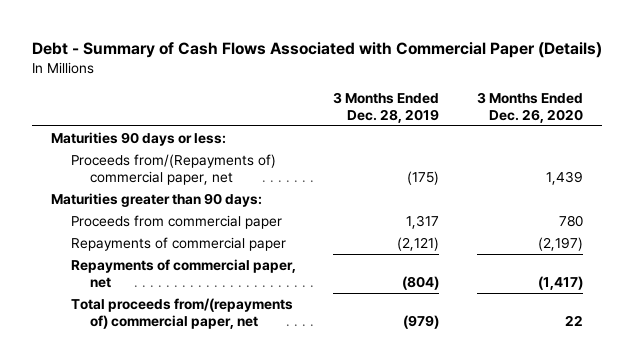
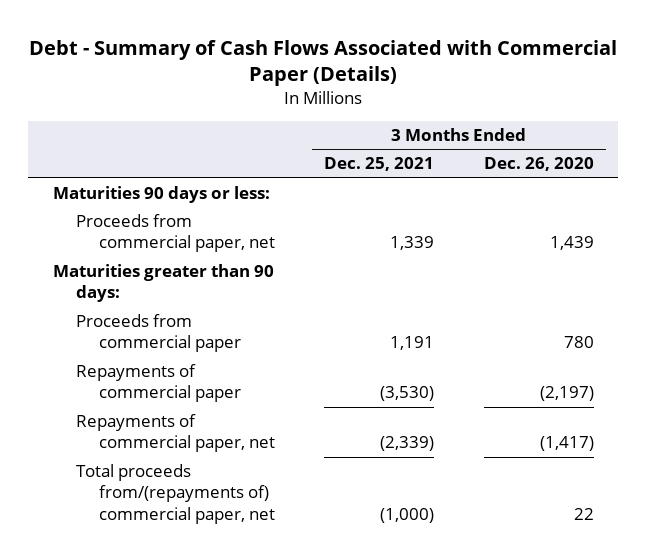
- | 3 Months Ended Dec. 28, 2019 | 3 Months Ended Dec. 26, 2020
+ | 3 Months Ended Dec. 25, 2021 | 3 Months Ended Dec. 26, 2020
- Proceeds from/(Repayments of) commercial paper, net | (175) | 1,439
+ Proceeds from commercial paper, net | 1,339 | 1,439

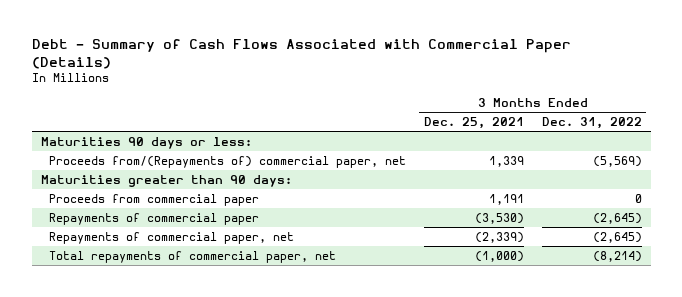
- | 3 Months Ended Dec. 25, 2021 | 3 Months Ended Dec. 26, 2020
+ | 3 Months Ended Dec. 25, 2021 | 3 Months Ended Dec. 31, 2022
- Proceeds from commercial paper, net | 1,339 | 1,439
+ Proceeds from/(Repayments of) commercial paper, net | 1,339 | (5,569)
- Total proceeds from/(repayments of) commercial paper, net | (1,000) | 22
+ Total repayments of commercial paper, net | (1,000) | (8,214)

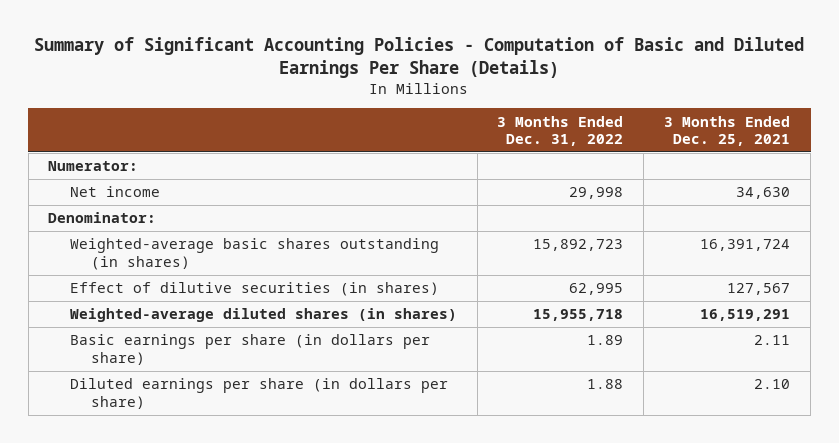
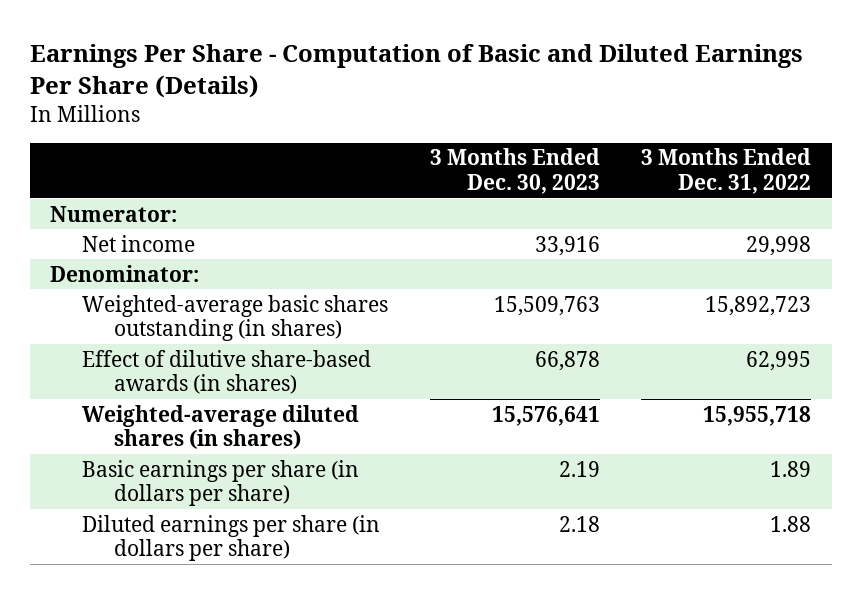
- Summary of Significant Accounting Policies - Computation of Basic and Diluted Earnings Per Share (Details)
+ Earnings Per Share - Computation of Basic and Diluted Earnings Per Share (Details)
- | 3 Months Ended Dec. 31, 2022 | 3 Months Ended Dec. 25, 2021
+ | 3 Months Ended Dec. 30, 2023 | 3 Months Ended Dec. 31, 2022
- Effect of dilutive securities (in shares) | 62,995 | 127,567
+ Effect of dilutive share-based awards (in shares) | 66,878 | 62,995

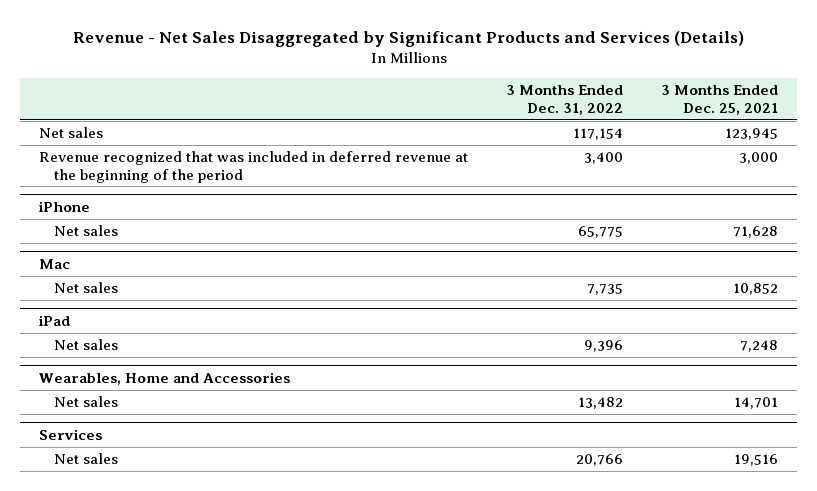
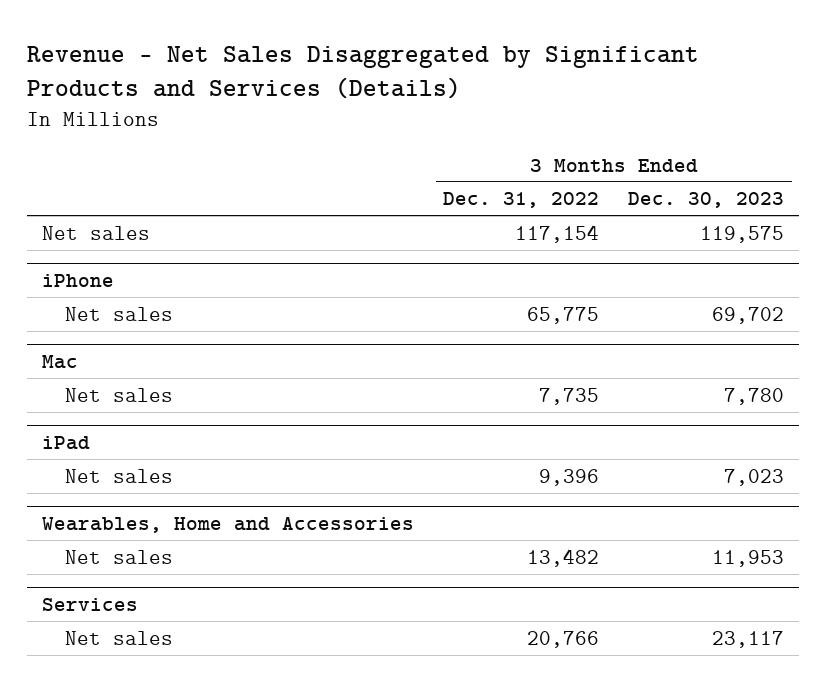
- | 3 Months Ended Dec. 31, 2022 | 3 Months Ended Dec. 25, 2021
+ | 3 Months Ended Dec. 31, 2022 | 3 Months Ended Dec. 30, 2023
- Revenue recognized that was included in deferred revenue at the beginning of the period | 3,400 | 3,000

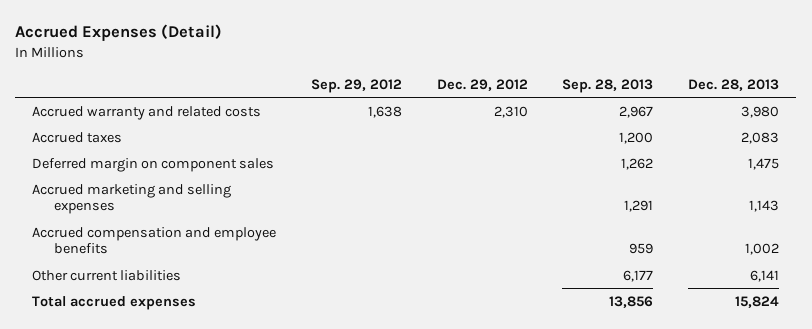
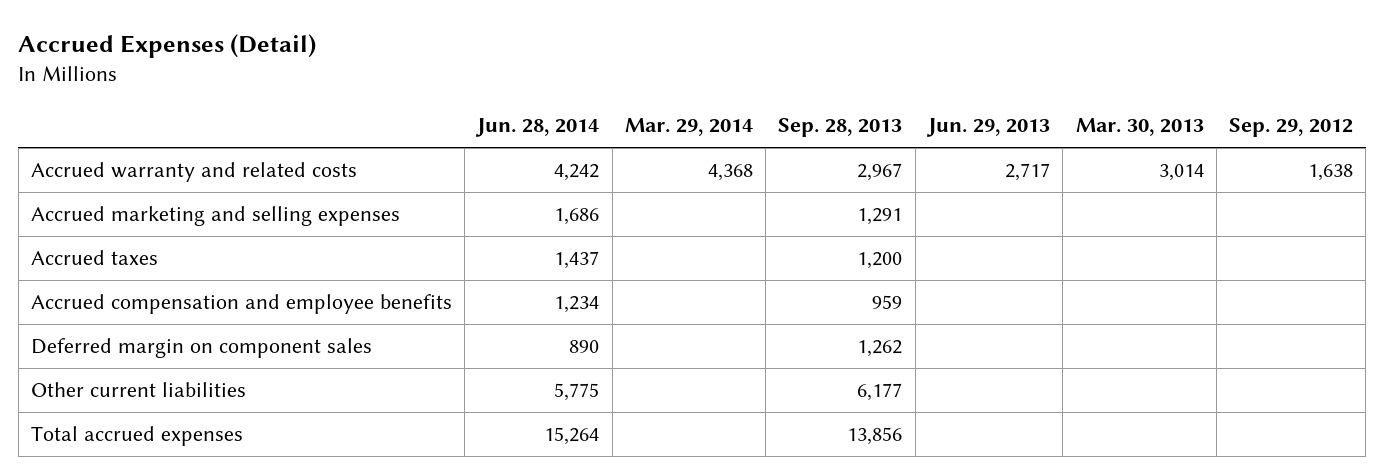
- | Sep. 29, 2012 | Dec. 29, 2012 | Sep. 28, 2013 | Dec. 28, 2013
+ | Jun. 28, 2014 | Mar. 29, 2014 | Sep. 28, 2013 | Jun. 29, 2013 | Mar. 30, 2013 | Sep. 29, 2012
moved down: Accrued taxes | 1,437 | | 1,200 | | |
moved down: Deferred margin on component sales | 890 | | 1,262 | | |

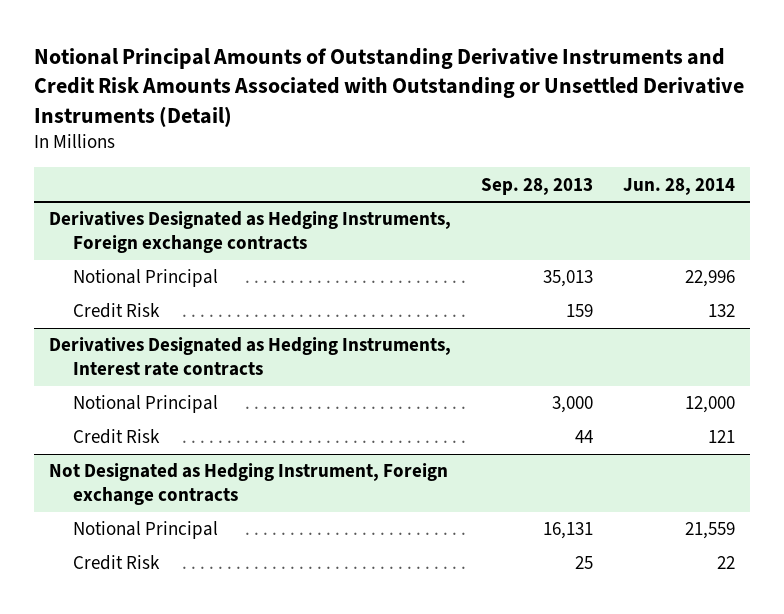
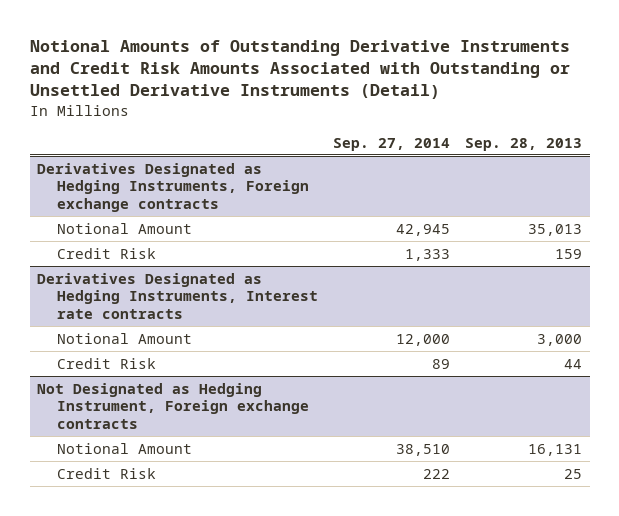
- Notional Principal Amounts of Outstanding Derivative Instruments and Credit Risk Amounts Associated with Outstanding or Unsettled Derivative Instruments (Detail)
+ Notional Amounts of Outstanding Derivative Instruments and Credit Risk Amounts Associated with Outstanding or Unsettled Derivative Instruments (Detail)
- | Sep. 28, 2013 | Jun. 28, 2014
+ | Sep. 27, 2014 | Sep. 28, 2013
@ Derivatives Designated as Hedging Instruments, Foreign exchange contracts
- Notional Principal | 35,013 | 22,996
+ Notional Amount | 42,945 | 35,013
@ Derivatives Designated as Hedging Instruments, Interest rate contracts
- Notional Principal | 3,000 | 12,000
+ Notional Amount | 12,000 | 3,000
@ Not Designated as Hedging Instrument, Foreign exchange contracts
- Notional Principal | 16,131 | 21,559
+ Notional Amount | 38,510 | 16,131

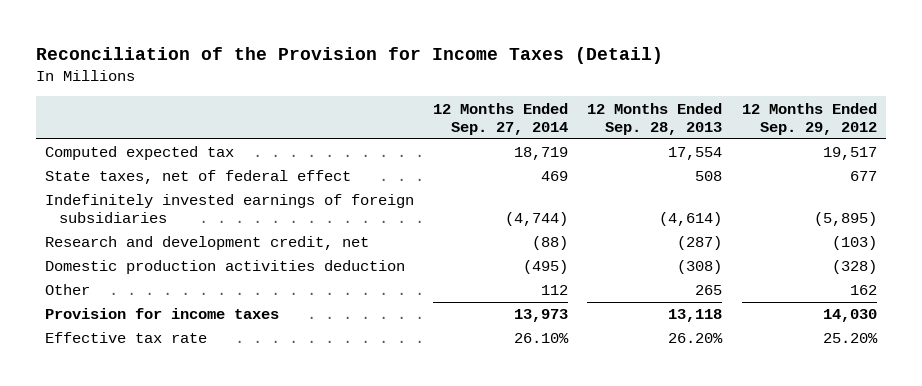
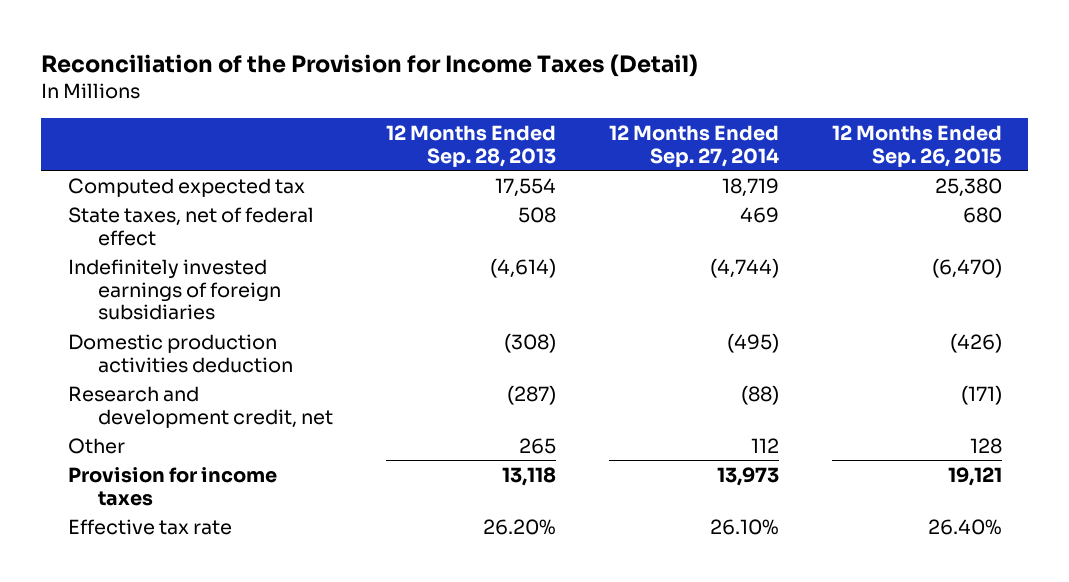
- | 12 Months Ended Sep. 27, 2014 | 12 Months Ended Sep. 28, 2013 | 12 Months Ended Sep. 29, 2012
+ | 12 Months Ended Sep. 28, 2013 | 12 Months Ended Sep. 27, 2014 | 12 Months Ended Sep. 26, 2015
moved down: Research and development credit, net | (287) | (88) | (171)

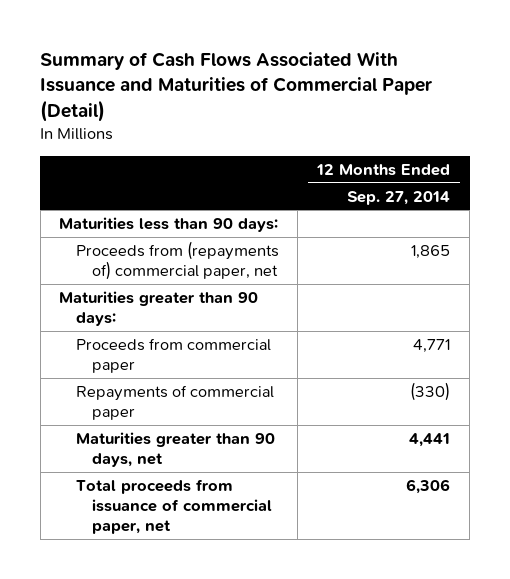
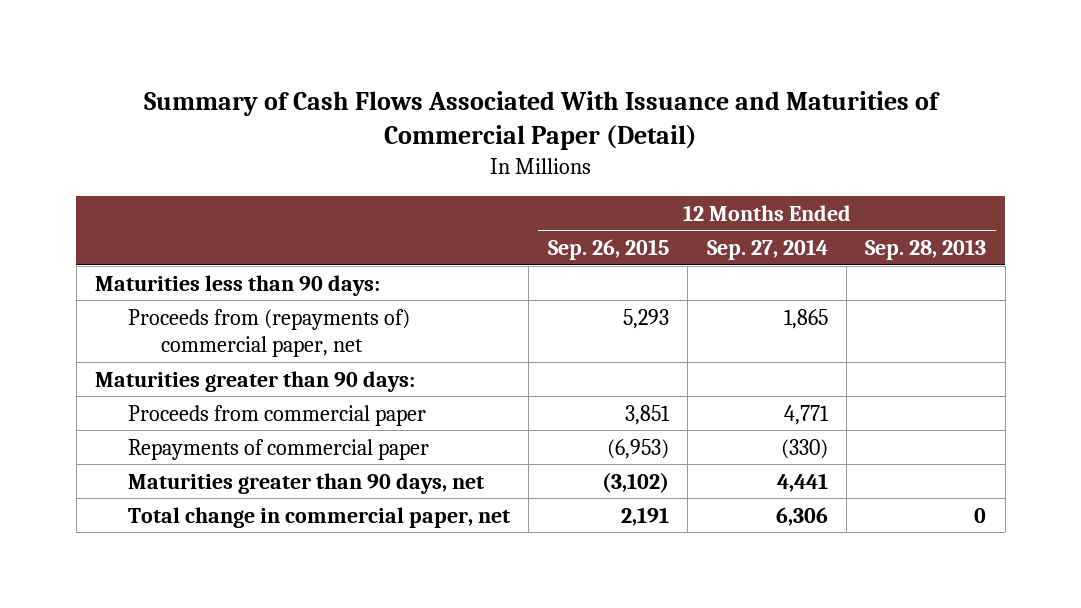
- | 12 Months Ended Sep. 27, 2014
+ | 12 Months Ended Sep. 26, 2015 | 12 Months Ended Sep. 27, 2014 | 12 Months Ended Sep. 28, 2013
- Total proceeds from issuance of commercial paper, net | 6,306
+ Total change in commercial paper, net | 2,191 | 6,306 | 0

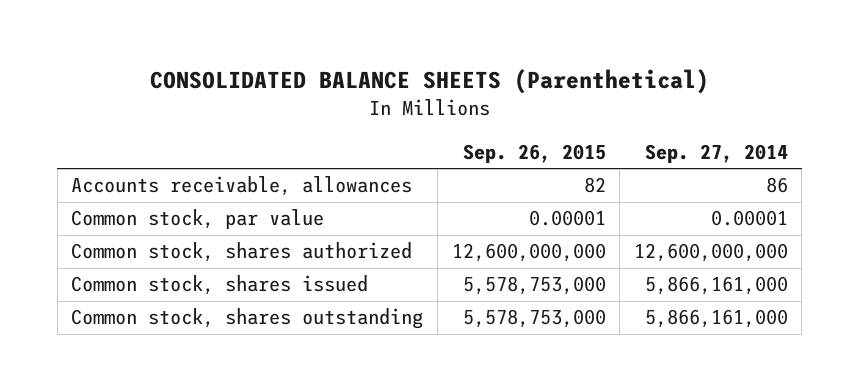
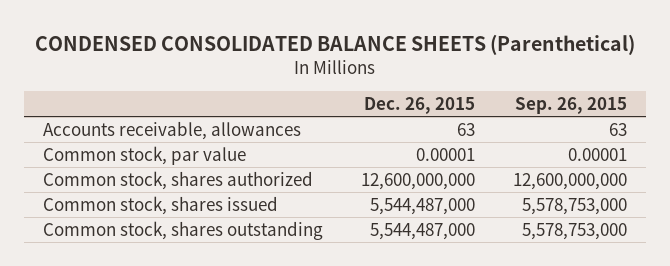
- CONSOLIDATED BALANCE SHEETS (Parenthetical)
+ CONDENSED CONSOLIDATED BALANCE SHEETS (Parenthetical)
- | Sep. 26, 2015 | Sep. 27, 2014
+ | Dec. 26, 2015 | Sep. 26, 2015
- Accounts receivable, allowances | 82 | 86
+ Accounts receivable, allowances | 63 | 63

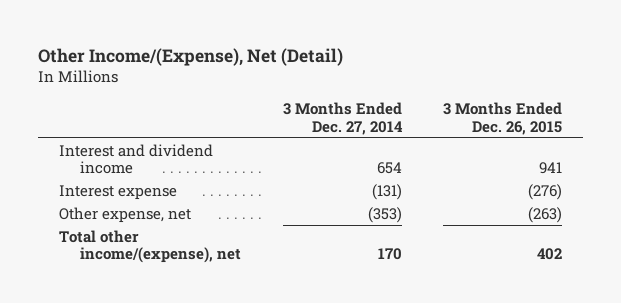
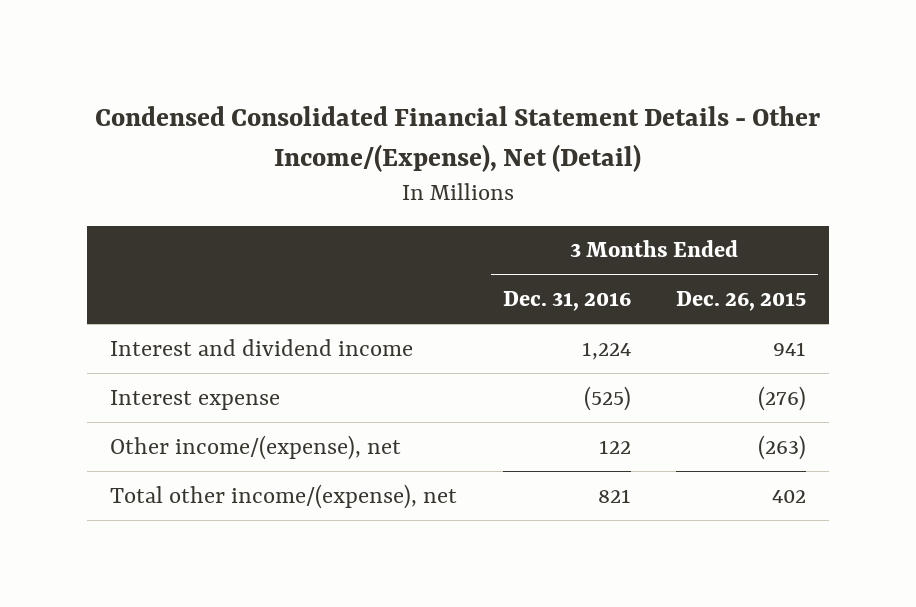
- Other Income/(Expense), Net (Detail)
+ Condensed Consolidated Financial Statement Details - Other Income/(Expense), Net (Detail)
- | 3 Months Ended Dec. 27, 2014 | 3 Months Ended Dec. 26, 2015
+ | 3 Months Ended Dec. 31, 2016 | 3 Months Ended Dec. 26, 2015
- Other expense, net | (353) | (263)
+ Other income/(expense), net | 122 | (263)

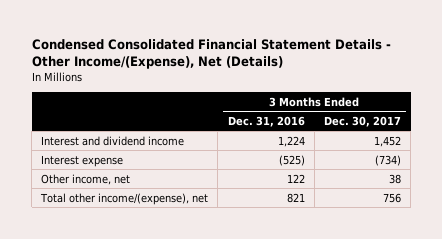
- Condensed Consolidated Financial Statement Details - Other Income/(Expense), Net (Detail)
+ Condensed Consolidated Financial Statement Details - Other Income/(Expense), Net (Details)
- | 3 Months Ended Dec. 31, 2016 | 3 Months Ended Dec. 26, 2015
+ | 3 Months Ended Dec. 31, 2016 | 3 Months Ended Dec. 30, 2017
- Other income/(expense), net | 122 | (263)
+ Other income, net | 122 | 38

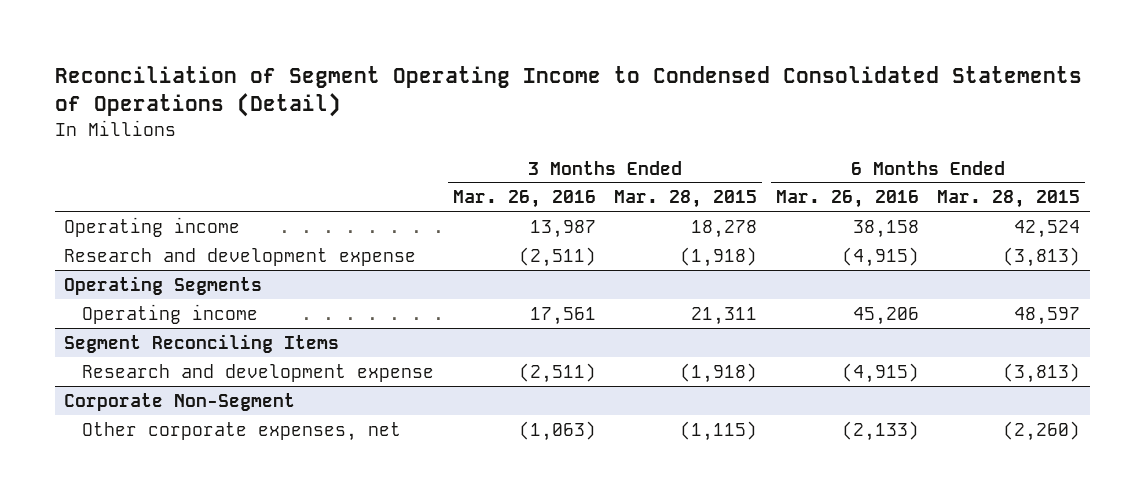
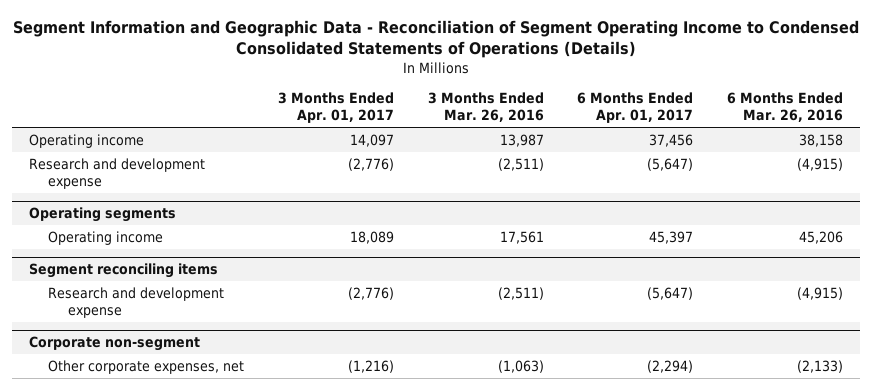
- Reconciliation of Segment Operating Income to Condensed Consolidated Statements of Operations (Detail)
+ Segment Information and Geographic Data - Reconciliation of Segment Operating Income to Condensed Consolidated Statements of Operations (Details)
- | 3 Months Ended Mar. 26, 2016 | 3 Months Ended Mar. 28, 2015 | 6 Months Ended Mar. 26, 2016 | 6 Months Ended Mar. 28, 2015
+ | 3 Months Ended Apr. 01, 2017 | 3 Months Ended Mar. 26, 2016 | 6 Months Ended Apr. 01, 2017 | 6 Months Ended Mar. 26, 2016
- Operating Segments
+ Operating segments
- Segment Reconciling Items
+ Segment reconciling items
- Corporate Non-Segment
+ Corporate non-segment

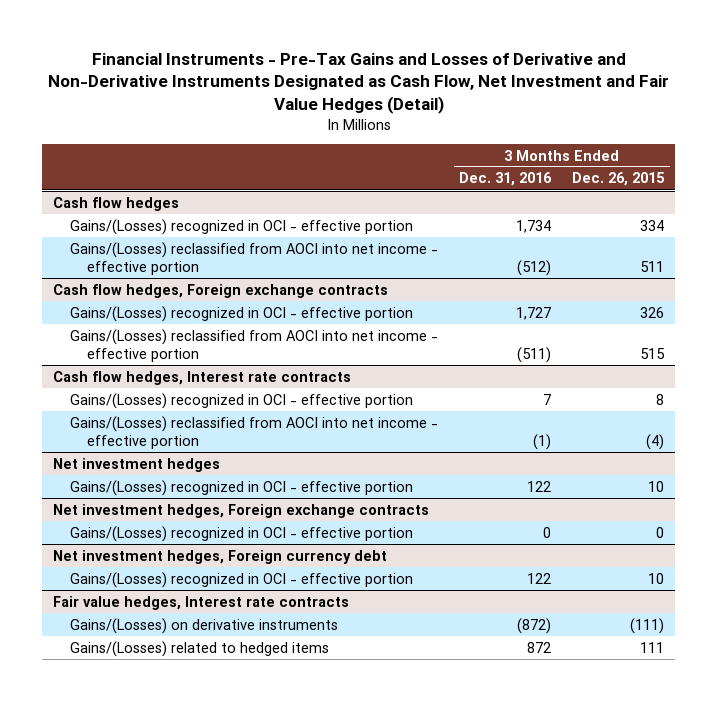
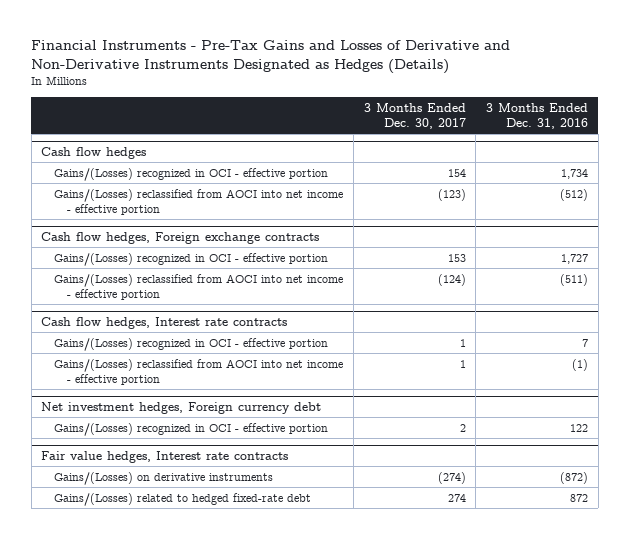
- Financial Instruments - Pre-Tax Gains and Losses of Derivative and Non-Derivative Instruments Designated as Cash Flow, Net Investment and Fair Value Hedges (Detail)
+ Financial Instruments - Pre-Tax Gains and Losses of Derivative and Non-Derivative Instruments Designated as Hedges (Details)
- | 3 Months Ended Dec. 31, 2016 | 3 Months Ended Dec. 26, 2015
+ | 3 Months Ended Dec. 30, 2017 | 3 Months Ended Dec. 31, 2016
- Net investment hedges
- Gains/(Losses) recognized in OCI - effective portion | 122 | 10
- Net investment hedges, Foreign exchange contracts
- Gains/(Losses) recognized in OCI - effective portion | 0 | 0
@ Fair value hedges, Interest rate contracts
- Gains/(Losses) related to hedged items | 872 | 111
+ Gains/(Losses) related to hedged fixed-rate debt | 274 | 872

